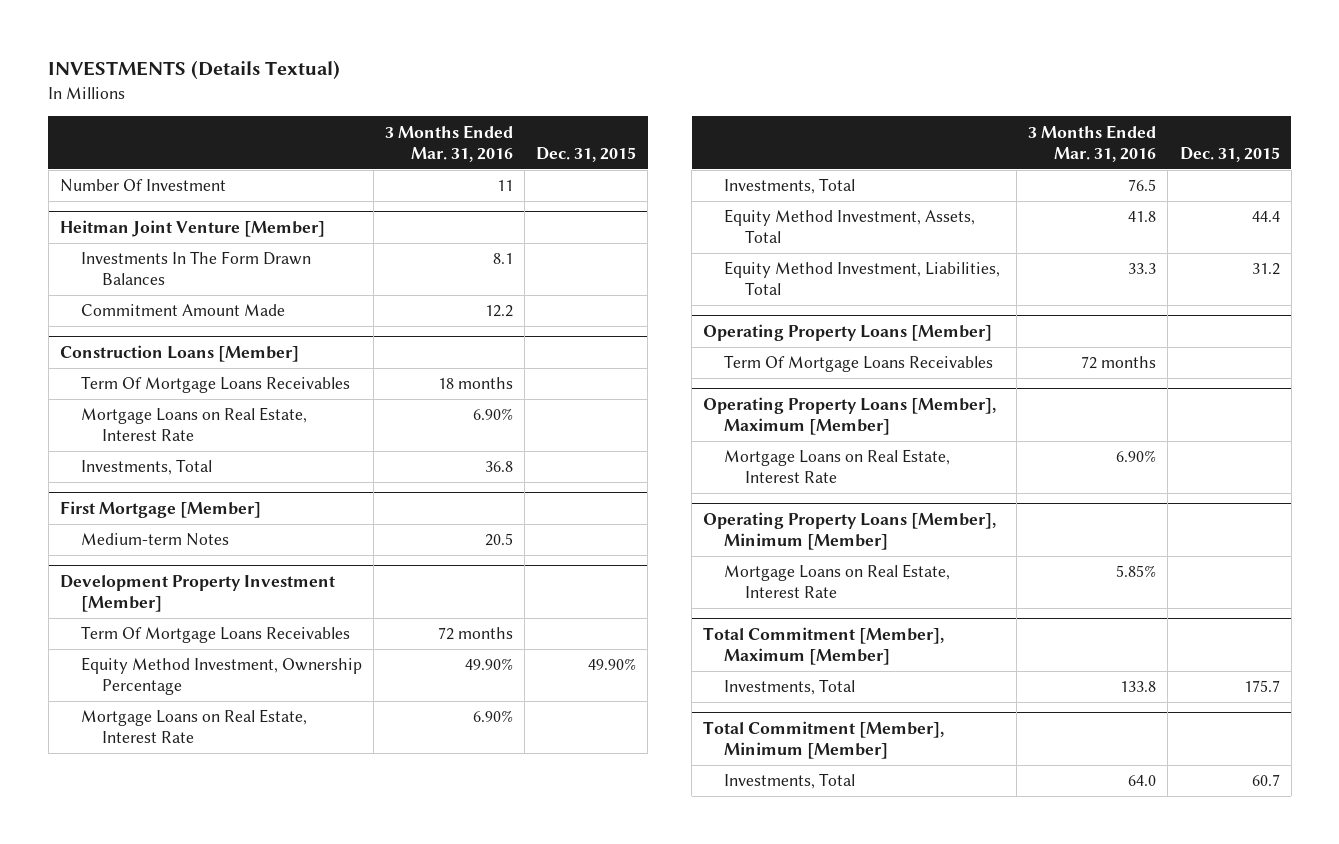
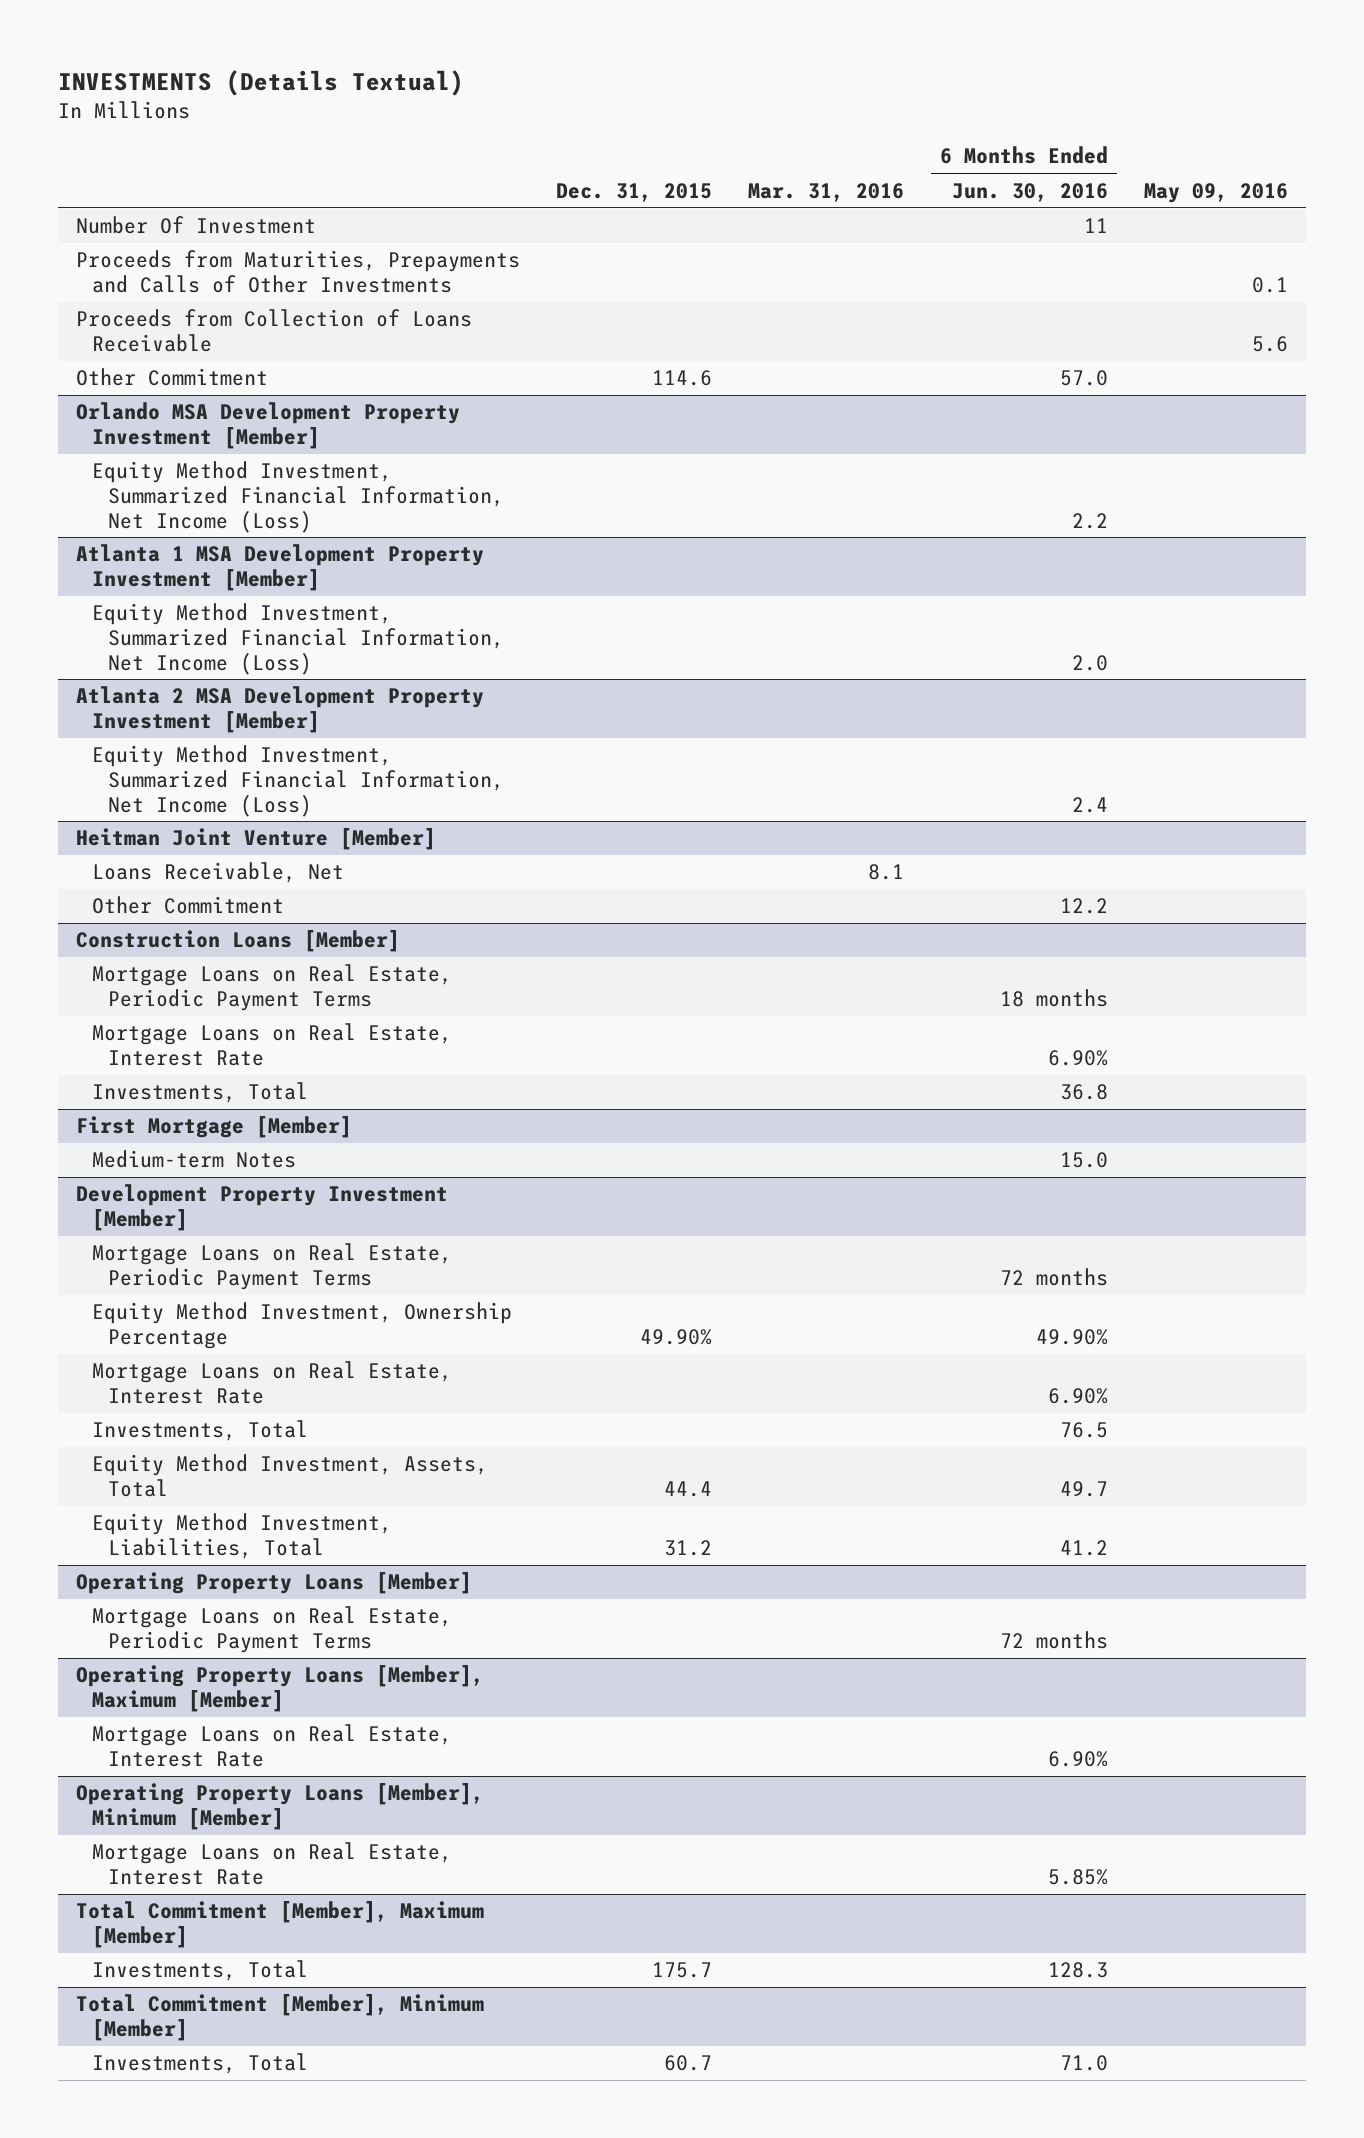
- | 3 Months Ended Mar. 31, 2016 | Dec. 31, 2015
+ | Dec. 31, 2015 | Mar. 31, 2016 | 6 Months Ended Jun. 30, 2016 | May 09, 2016
+ Proceeds from Maturities, Prepayments and Calls of Other Investments | | | | 0.1
+ Proceeds from Collection of Loans Receivable | | | | 5.6
+ Other Commitment | 114.6 | | 57.0 |
+ Orlando MSA Development Property Investment [Member]
+ Equity Method Investment, Summarized Financial Information, Net Income (Loss) | | | 2.2 |
+ Atlanta 1 MSA Development Property Investment [Member]
+ Equity Method Investment, Summarized Financial Information, Net Income (Loss) | | | 2.0 |
+ Atlanta 2 MSA Development Property Investment [Member]
+ Equity Method Investment, Summarized Financial Information, Net Income (Loss) | | | 2.4 |
@ Heitman Joint Venture [Member]
- Investments In The Form Drawn Balances | 8.1 |
- Commitment Amount Made | 12.2 |
+ Loans Receivable, Net | | 8.1 | |
+ Other Commitment | | | 12.2 |
@ Construction Loans [Member]
- Term Of Mortgage Loans Receivables | 18 months |
+ Mortgage Loans on Real Estate, Periodic Payment Terms | | | 18 months |
@ Development Property Investment [Member]
- Term Of Mortgage Loans Receivables | 72 months |
+ Mortgage Loans on Real Estate, Periodic Payment Terms | | | 72 months |
@ Operating Property Loans [Member]
- Term Of Mortgage Loans Receivables | 72 months |
+ Mortgage Loans on Real Estate, Periodic Payment Terms | | | 72 months |

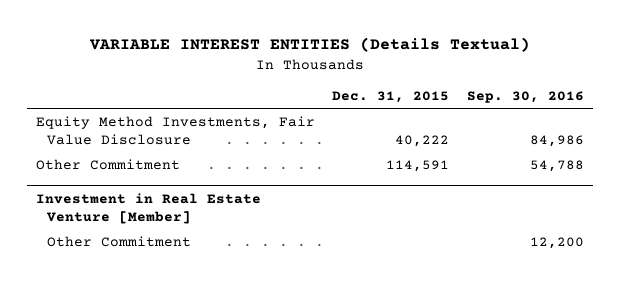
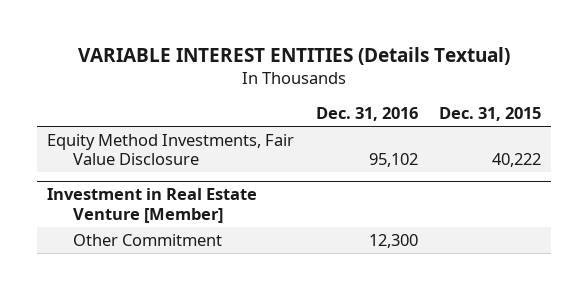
- | Dec. 31, 2015 | Sep. 30, 2016
+ | Dec. 31, 2016 | Dec. 31, 2015
- Other Commitment | 114,591 | 54,788

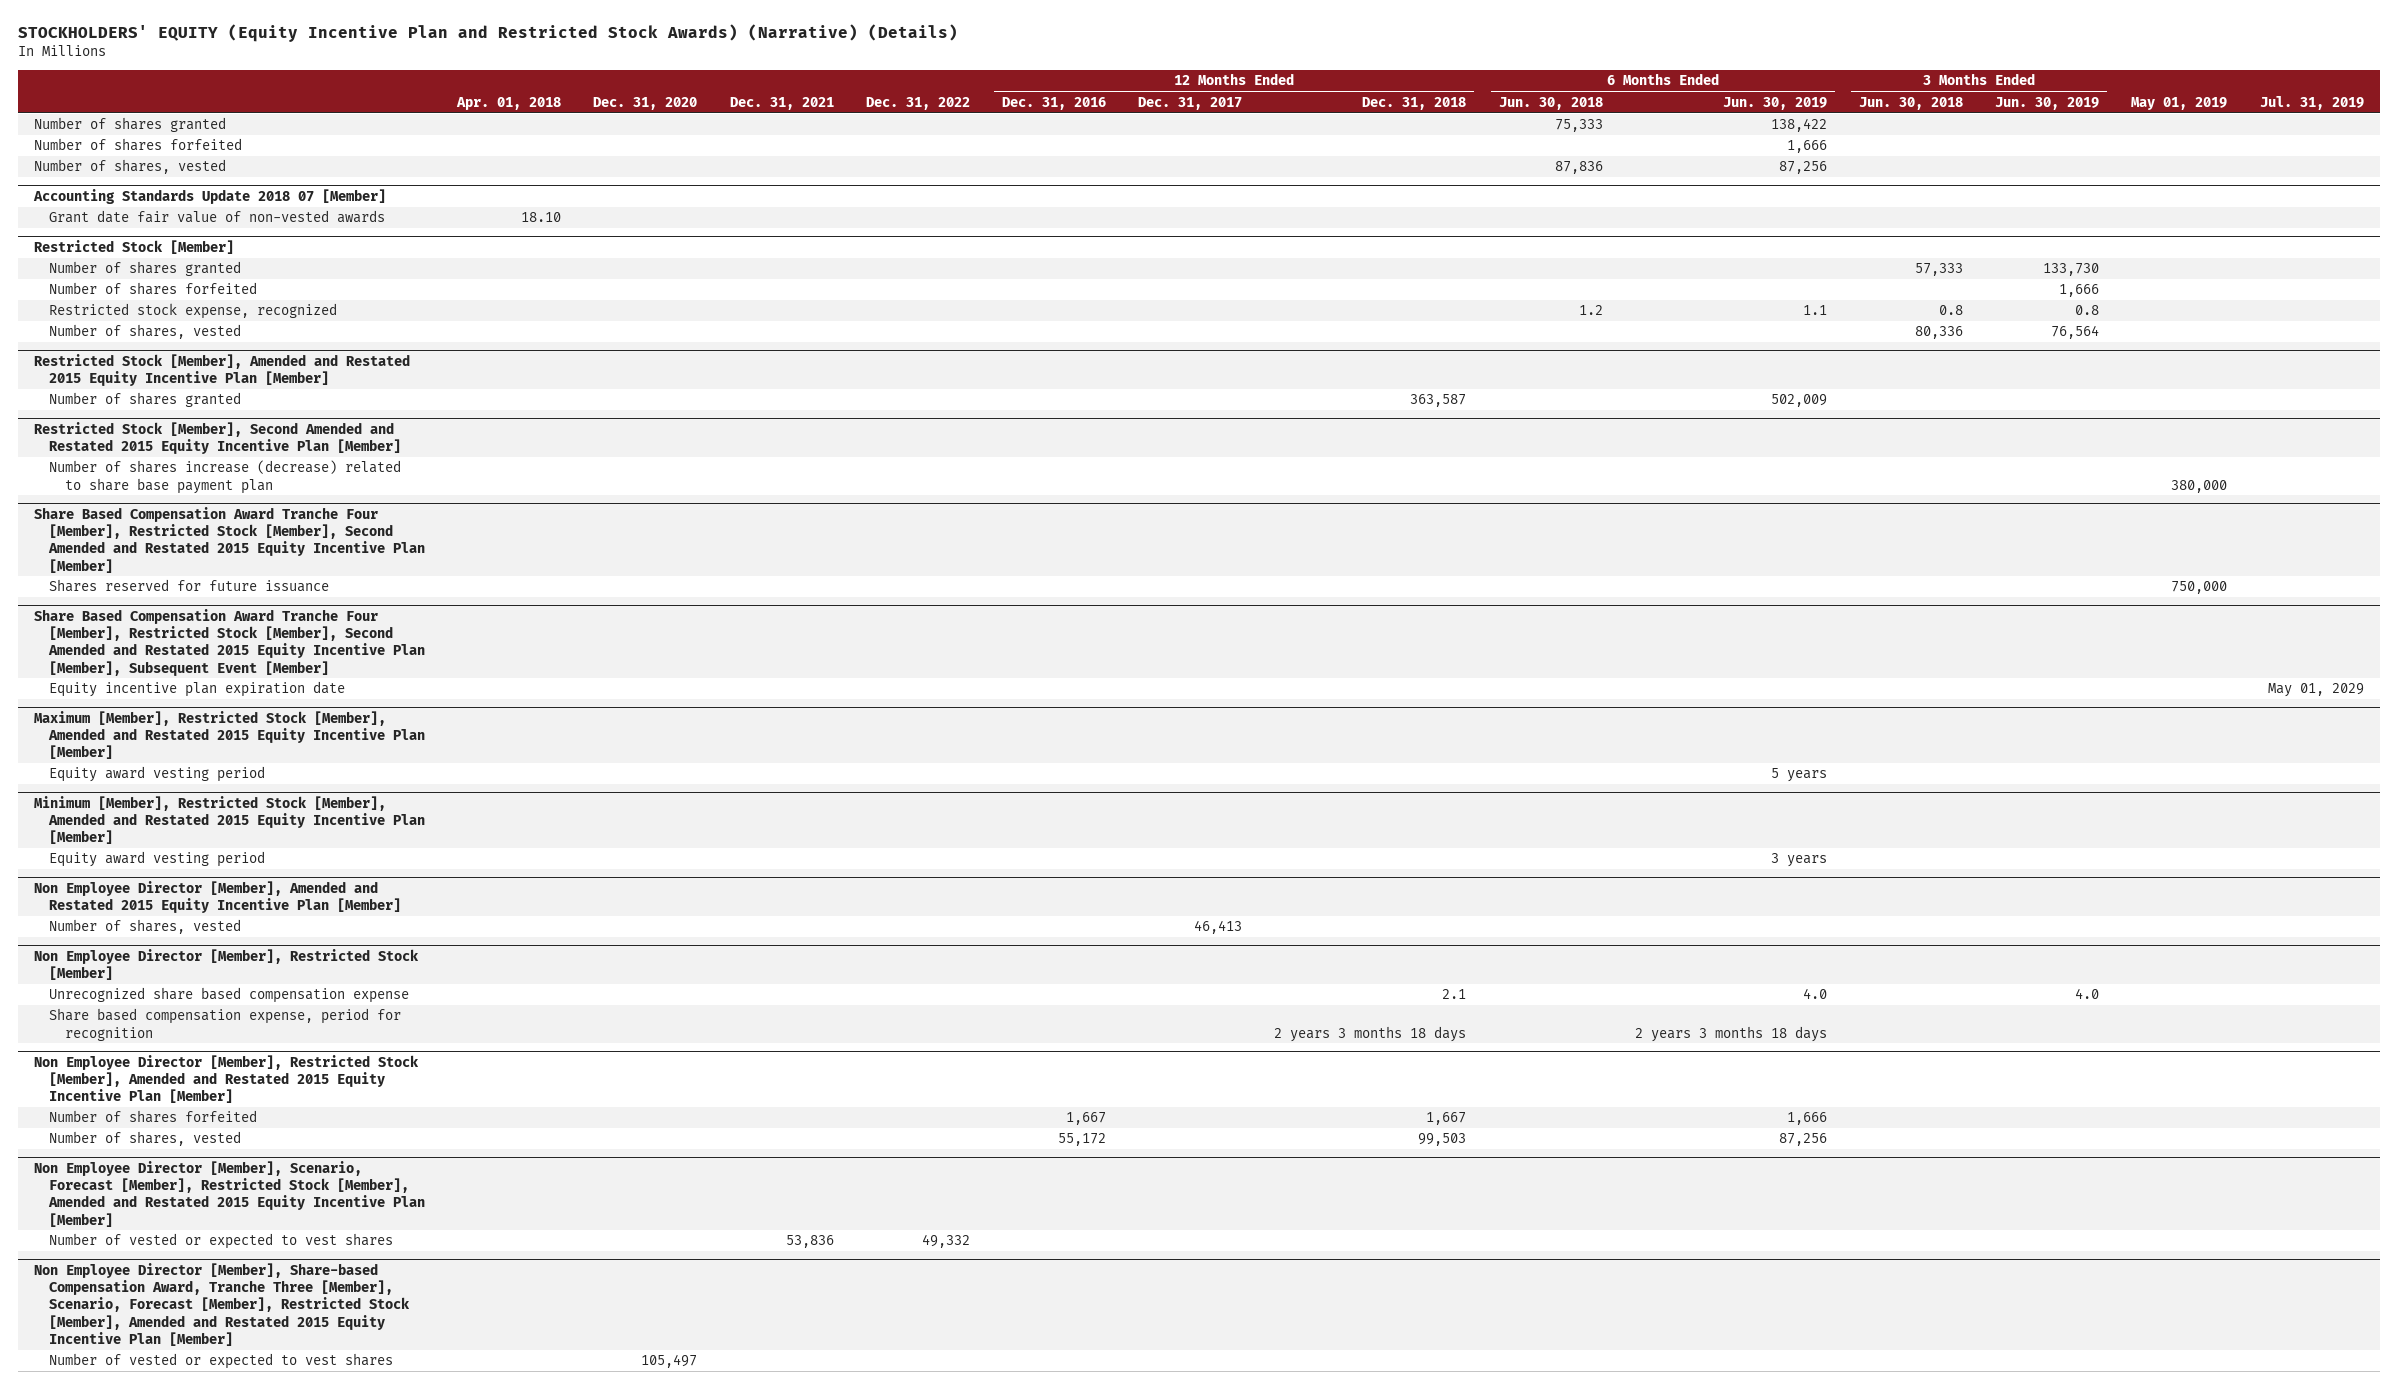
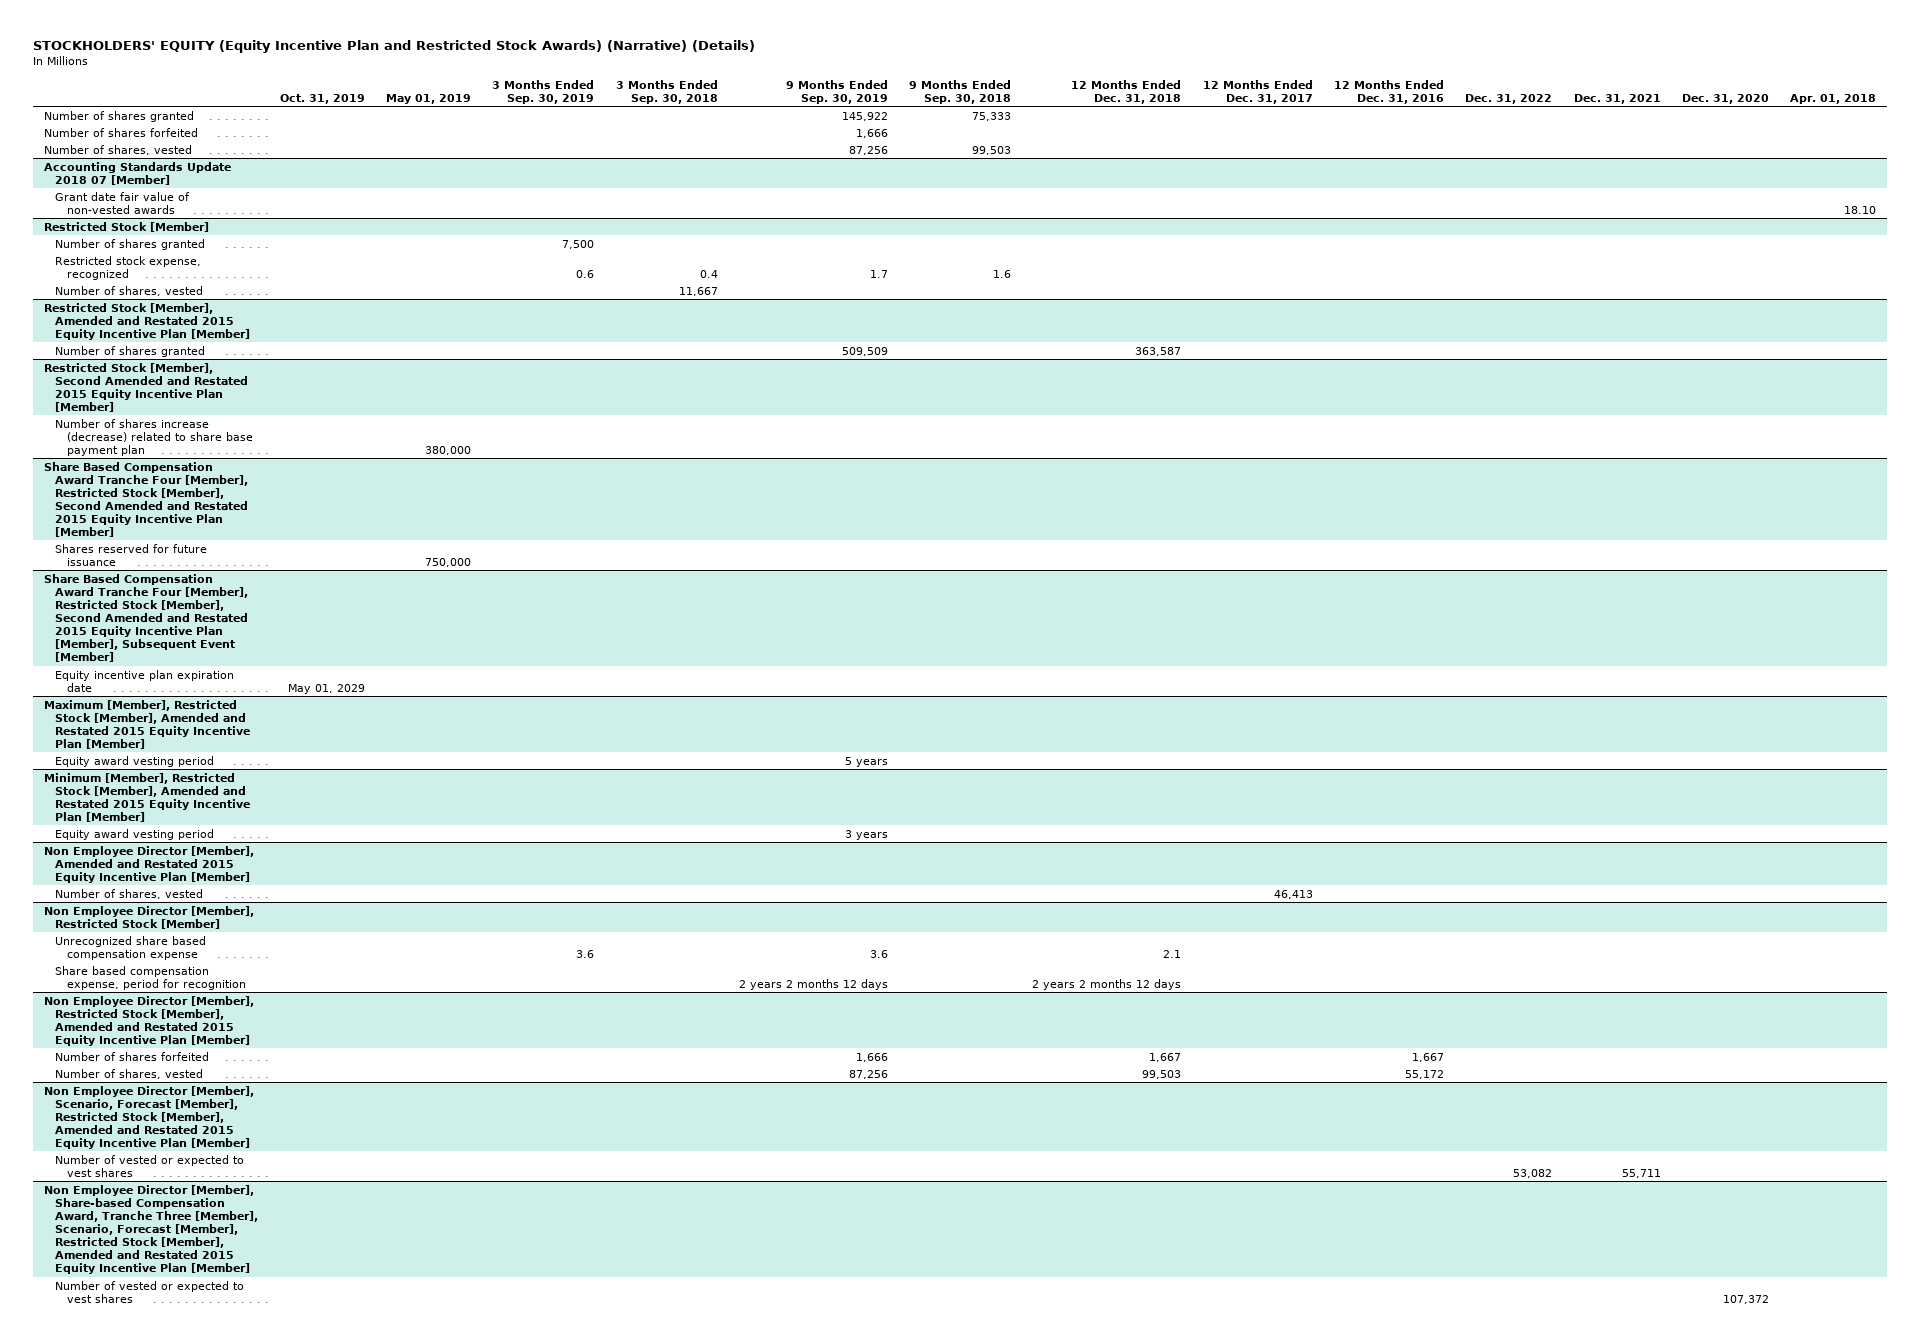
- | Apr. 01, 2018 | Dec. 31, 2020 | Dec. 31, 2021 | Dec. 31, 2022 | 12 Months Ended Dec. 31, 2016 | 12 Months Ended Dec. 31, 2017 | 12 Months Ended Dec. 31, 2018 | 6 Months Ended Jun. 30, 2018 | 6 Months Ended Jun. 30, 2019 | 3 Months Ended Jun. 30, 2018 | 3 Months Ended Jun. 30, 2019 | May 01, 2019 | Jul. 31, 2019
+ | Oct. 31, 2019 | May 01, 2019 | 3 Months Ended Sep. 30, 2019 | 3 Months Ended Sep. 30, 2018 | 9 Months Ended Sep. 30, 2019 | 9 Months Ended Sep. 30, 2018 | 12 Months Ended Dec. 31, 2018 | 12 Months Ended Dec. 31, 2017 | 12 Months Ended Dec. 31, 2016 | Dec. 31, 2022 | Dec. 31, 2021 | Dec. 31, 2020 | Apr. 01, 2018
@ Restricted Stock [Member]
- Number of shares forfeited | | | | | | | | | | | 1,666 | |
@ Non Employee Director [Member], Restricted Stock [Member]
- Share based compensation expense, period for recognition | | | | | | | 2 years 3 months 18 days | | 2 years 3 months 18 days | | | |
+ Share based compensation expense, period for recognition | | | | | 2 years 2 months 12 days | | 2 years 2 months 12 days | | | | | |
@ Non Employee Director [Member], Scenario, Forecast [Member], Restricted Stock [Member], Amended and Restated 2015 Equity Incentive Plan [Member]
- Number of vested or expected to vest shares | | | 53,836 | 49,332 | | | | | | | | |
+ Number of vested or expected to vest shares | | | | | | | | | | 53,082 | 55,711 | |
@ Non Employee Director [Member], Share-based Compensation Award, Tranche Three [Member], Scenario, Forecast [Member], Restricted Stock [Member], Amended and Restated 2015 Equity Incentive Plan [Member]
- Number of vested or expected to vest shares | | 105,497 | | | | | | | | | | |
+ Number of vested or expected to vest shares | | | | | | | | | | | | 107,372 |

